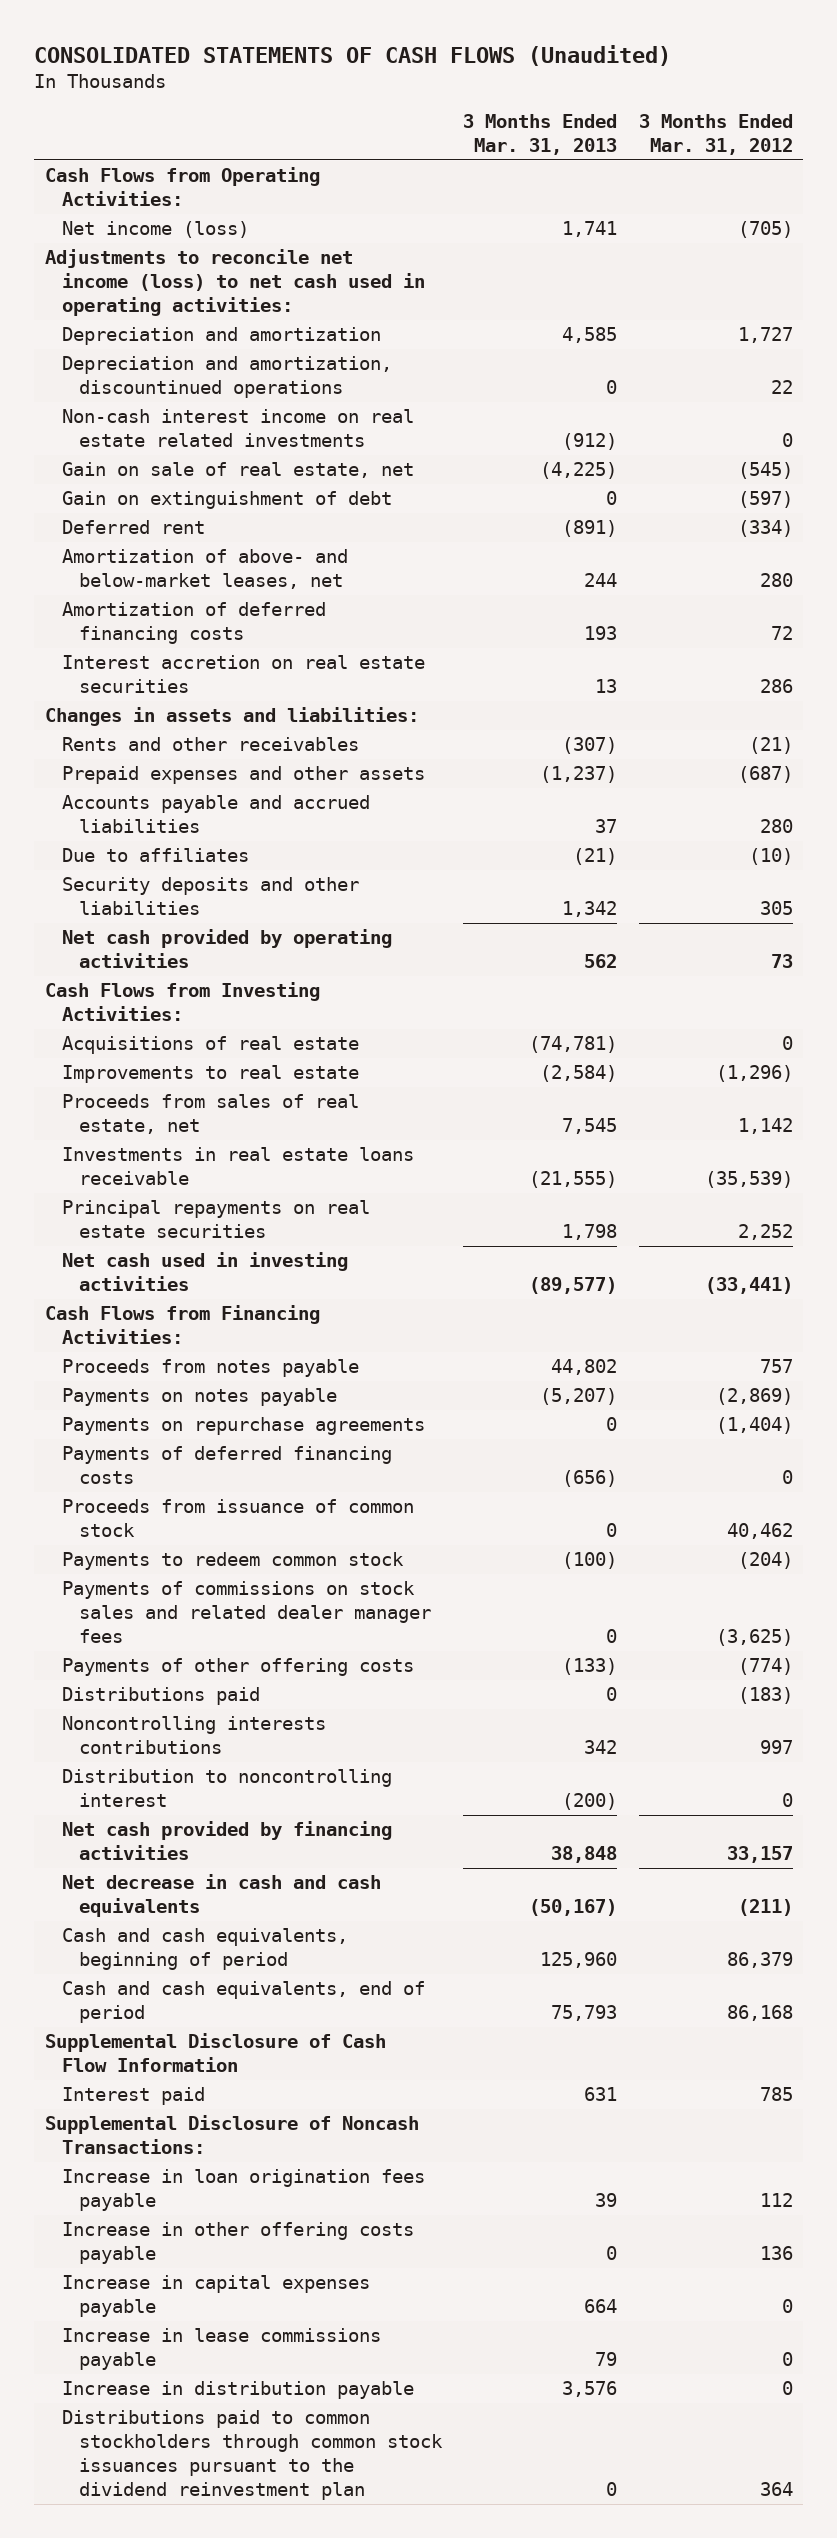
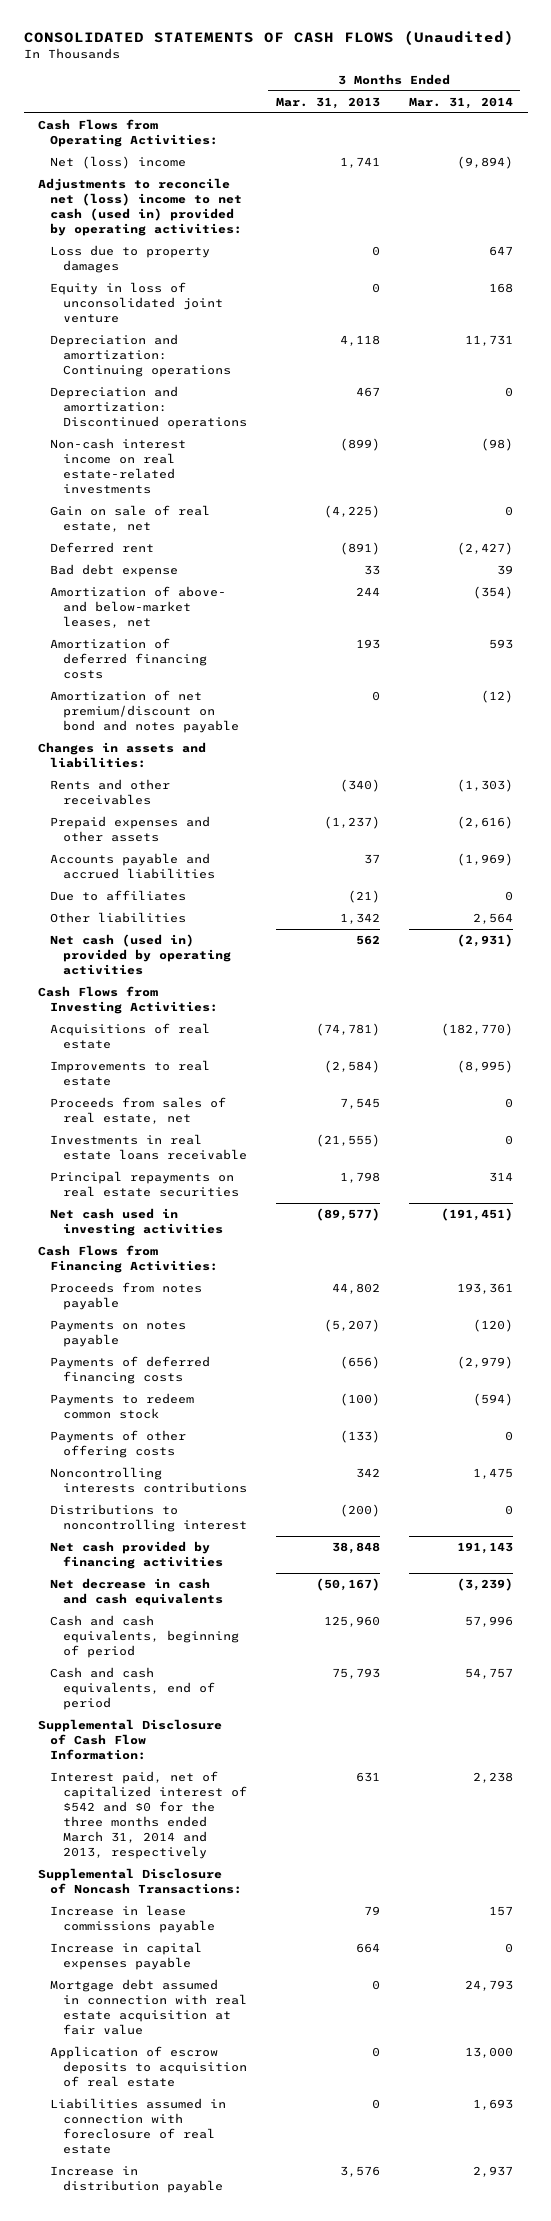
- | 3 Months Ended Mar. 31, 2013 | 3 Months Ended Mar. 31, 2012
+ | 3 Months Ended Mar. 31, 2013 | 3 Months Ended Mar. 31, 2014
- Net income (loss) | 1,741 | (705)
- Adjustments to reconcile net income (loss) to net cash used in operating activities:
- Depreciation and amortization | 4,585 | 1,727
- Depreciation and amortization, discountinued operations | 0 | 22
- Non-cash interest income on real estate related investments | (912) | 0
+ Net (loss) income | 1,741 | (9,894)
+ Adjustments to reconcile net (loss) income to net cash (used in) provided by operating activities:
+ Loss due to property damages | 0 | 647
+ Equity in loss of unconsolidated joint venture | 0 | 168
+ Depreciation and amortization: Continuing operations | 4,118 | 11,731
+ Depreciation and amortization: Discontinued operations | 467 | 0
+ Non-cash interest income on real estate-related investments | (899) | (98)
- Gain on extinguishment of debt | 0 | (597)
+ Bad debt expense | 33 | 39
- Interest accretion on real estate securities | 13 | 286
+ Amortization of net premium/discount on bond and notes payable | 0 | (12)
- Rents and other receivables | (307) | (21)
+ Rents and other receivables | (340) | (1,303)
- Security deposits and other liabilities | 1,342 | 305
- Net cash provided by operating activities | 562 | 73
+ Other liabilities | 1,342 | 2,564
+ Net cash (used in) provided by operating activities | 562 | (2,931)
- Payments on repurchase agreements | 0 | (1,404)
- Proceeds from issuance of common stock | 0 | 40,462
- Payments of commissions on stock sales and related dealer manager fees | 0 | (3,625)
- Distributions paid | 0 | (183)
- Distribution to noncontrolling interest | (200) | 0
+ Distributions to noncontrolling interest | (200) | 0
- Supplemental Disclosure of Cash Flow Information
- Interest paid | 631 | 785
+ Supplemental Disclosure of Cash Flow Information:
+ Interest paid, net of capitalized interest of $542 and $0 for the three months ended March 31, 2014 and 2013, respectively | 631 | 2,238
- Increase in loan origination fees payable | 39 | 112
- Increase in other offering costs payable | 0 | 136
moved down: Increase in capital expenses payable | 664 | 0
+ Mortgage debt assumed in connection with real estate acquisition at fair value | 0 | 24,793
+ Application of escrow deposits to acquisition of real estate | 0 | 13,000
+ Liabilities assumed in connection with foreclosure of real estate | 0 | 1,693
- Distributions paid to common stockholders through common stock issuances pursuant to the dividend reinvestment plan | 0 | 364

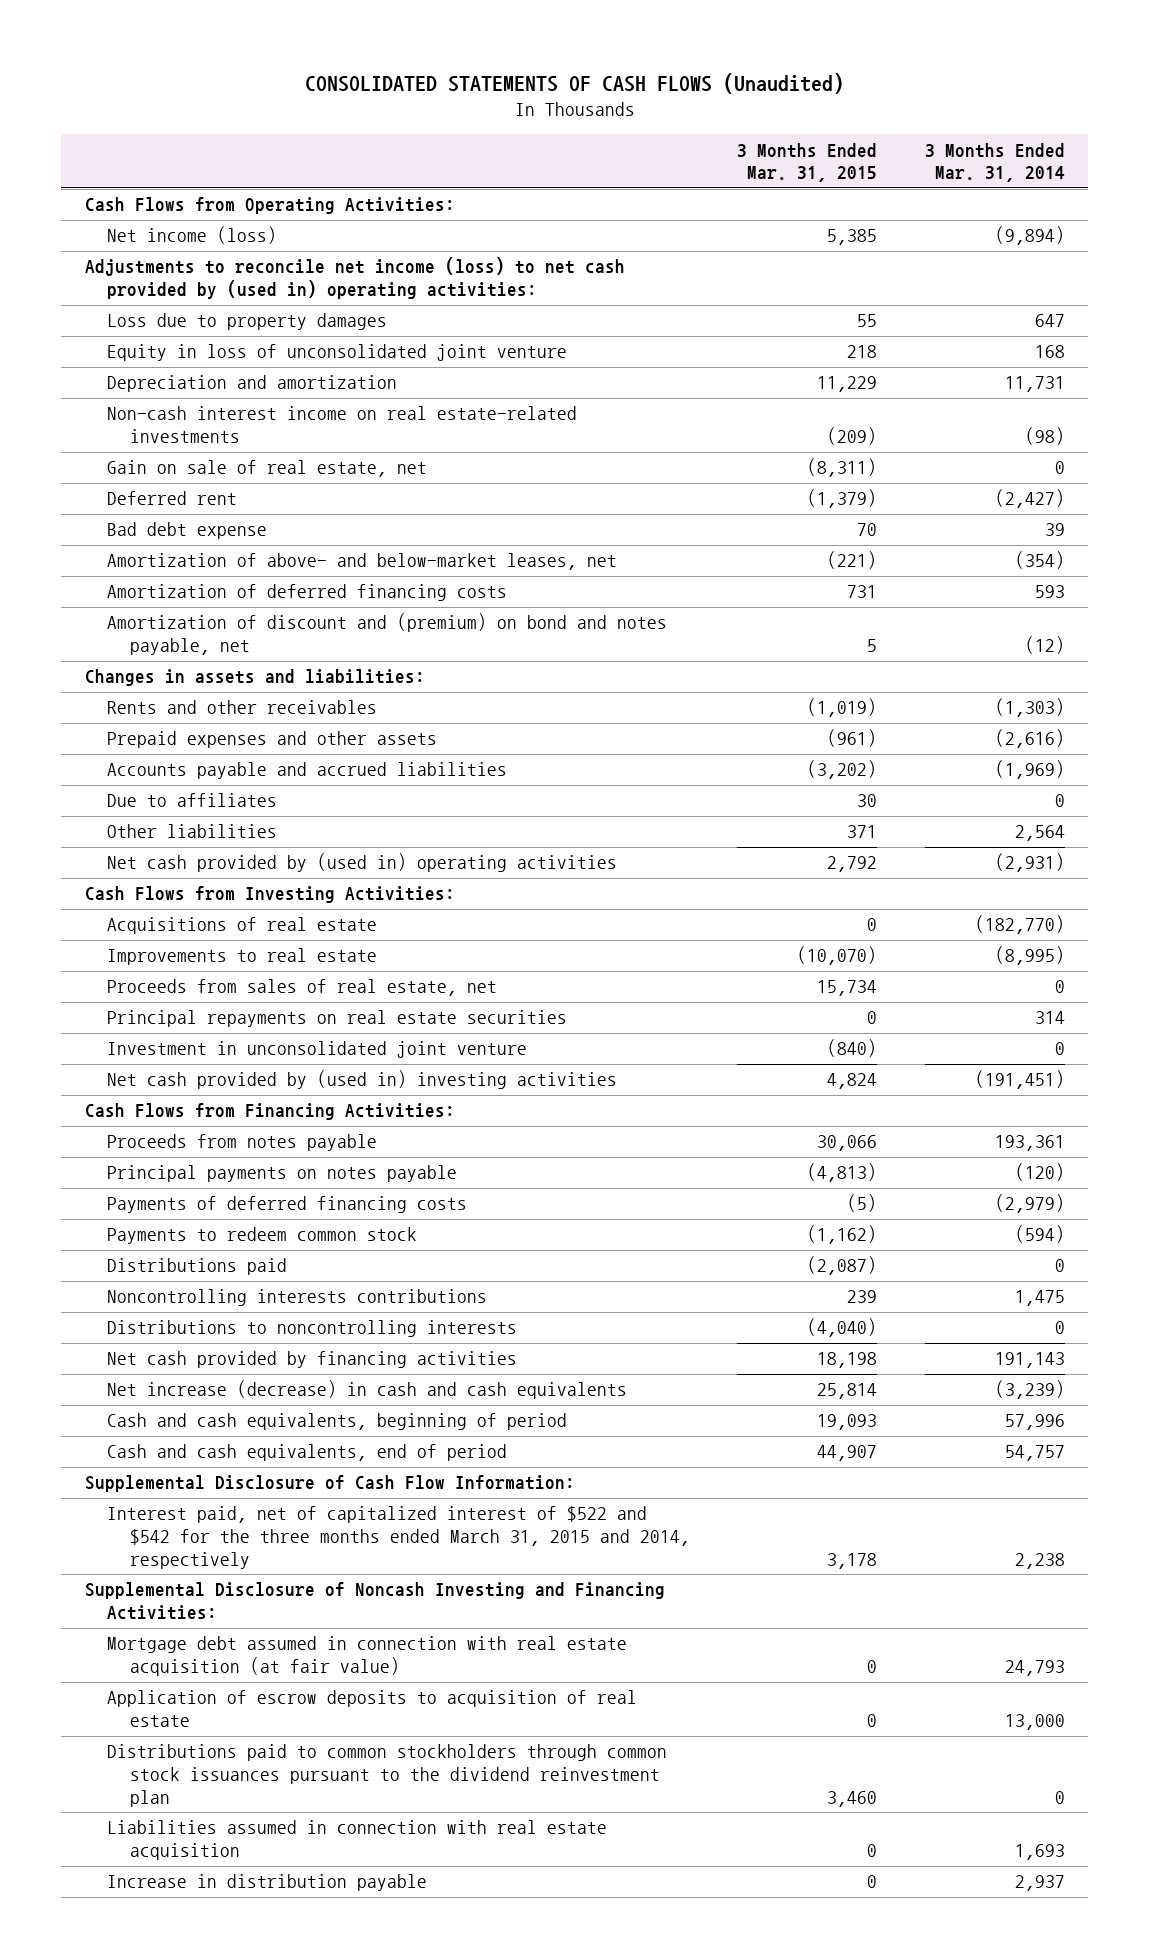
- | 3 Months Ended Mar. 31, 2013 | 3 Months Ended Mar. 31, 2014
+ | 3 Months Ended Mar. 31, 2015 | 3 Months Ended Mar. 31, 2014
- Net (loss) income | 1,741 | (9,894)
- Adjustments to reconcile net (loss) income to net cash (used in) provided by operating activities:
+ Net income (loss) | 5,385 | (9,894)
+ Adjustments to reconcile net income (loss) to net cash provided by (used in) operating activities:
- Depreciation and amortization: Continuing operations | 4,118 | 11,731
- Depreciation and amortization: Discontinued operations | 467 | 0
+ Depreciation and amortization | 11,229 | 11,731
- Amortization of net premium/discount on bond and notes payable | 0 | (12)
+ Amortization of discount and (premium) on bond and notes payable, net | 5 | (12)
- Net cash (used in) provided by operating activities | 562 | (2,931)
+ Net cash provided by (used in) operating activities | 2,792 | (2,931)
- Investments in real estate loans receivable | (21,555) | 0
- Net cash used in investing activities | (89,577) | (191,451)
+ Investment in unconsolidated joint venture | (840) | 0
+ Net cash provided by (used in) investing activities | 4,824 | (191,451)
- Payments on notes payable | (5,207) | (120)
+ Principal payments on notes payable | (4,813) | (120)
- Payments of other offering costs | (133) | 0
+ Distributions paid | (2,087) | 0
- Distributions to noncontrolling interest | (200) | 0
+ Distributions to noncontrolling interests | (4,040) | 0
- Net decrease in cash and cash equivalents | (50,167) | (3,239)
+ Net increase (decrease) in cash and cash equivalents | 25,814 | (3,239)
- Interest paid, net of capitalized interest of $542 and $0 for the three months ended March 31, 2014 and 2013, respectively | 631 | 2,238
- Supplemental Disclosure of Noncash Transactions:
- Increase in lease commissions payable | 79 | 157
- Increase in capital expenses payable | 664 | 0
- Mortgage debt assumed in connection with real estate acquisition at fair value | 0 | 24,793
+ Interest paid, net of capitalized interest of $522 and $542 for the three months ended March 31, 2015 and 2014, respectively | 3,178 | 2,238
+ Supplemental Disclosure of Noncash Investing and Financing Activities:
+ Mortgage debt assumed in connection with real estate acquisition (at fair value) | 0 | 24,793
- Liabilities assumed in connection with foreclosure of real estate | 0 | 1,693
+ Distributions paid to common stockholders through common stock issuances pursuant to the dividend reinvestment plan | 3,460 | 0
+ Liabilities assumed in connection with real estate acquisition | 0 | 1,693

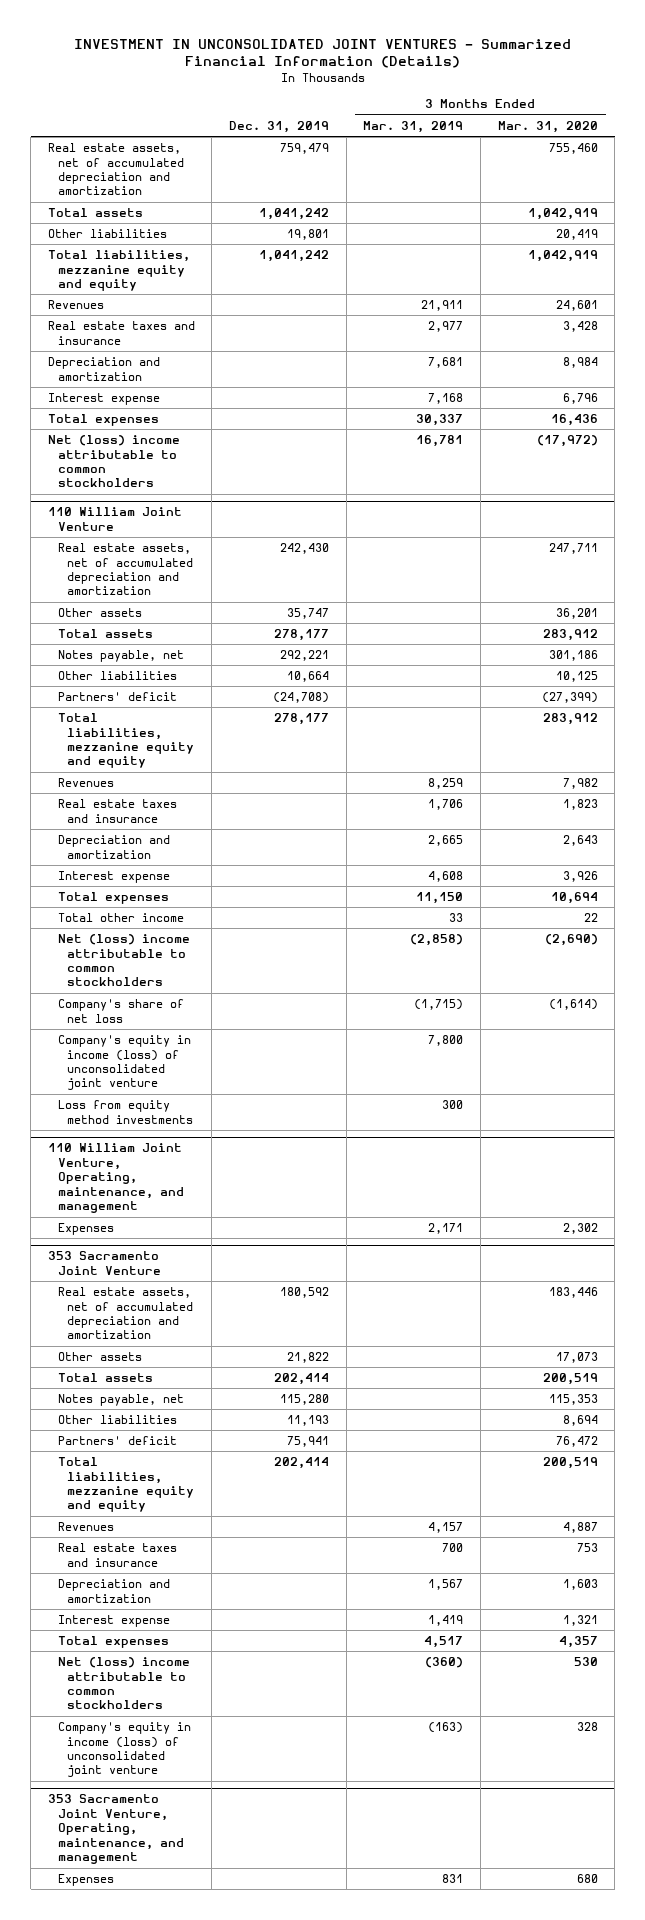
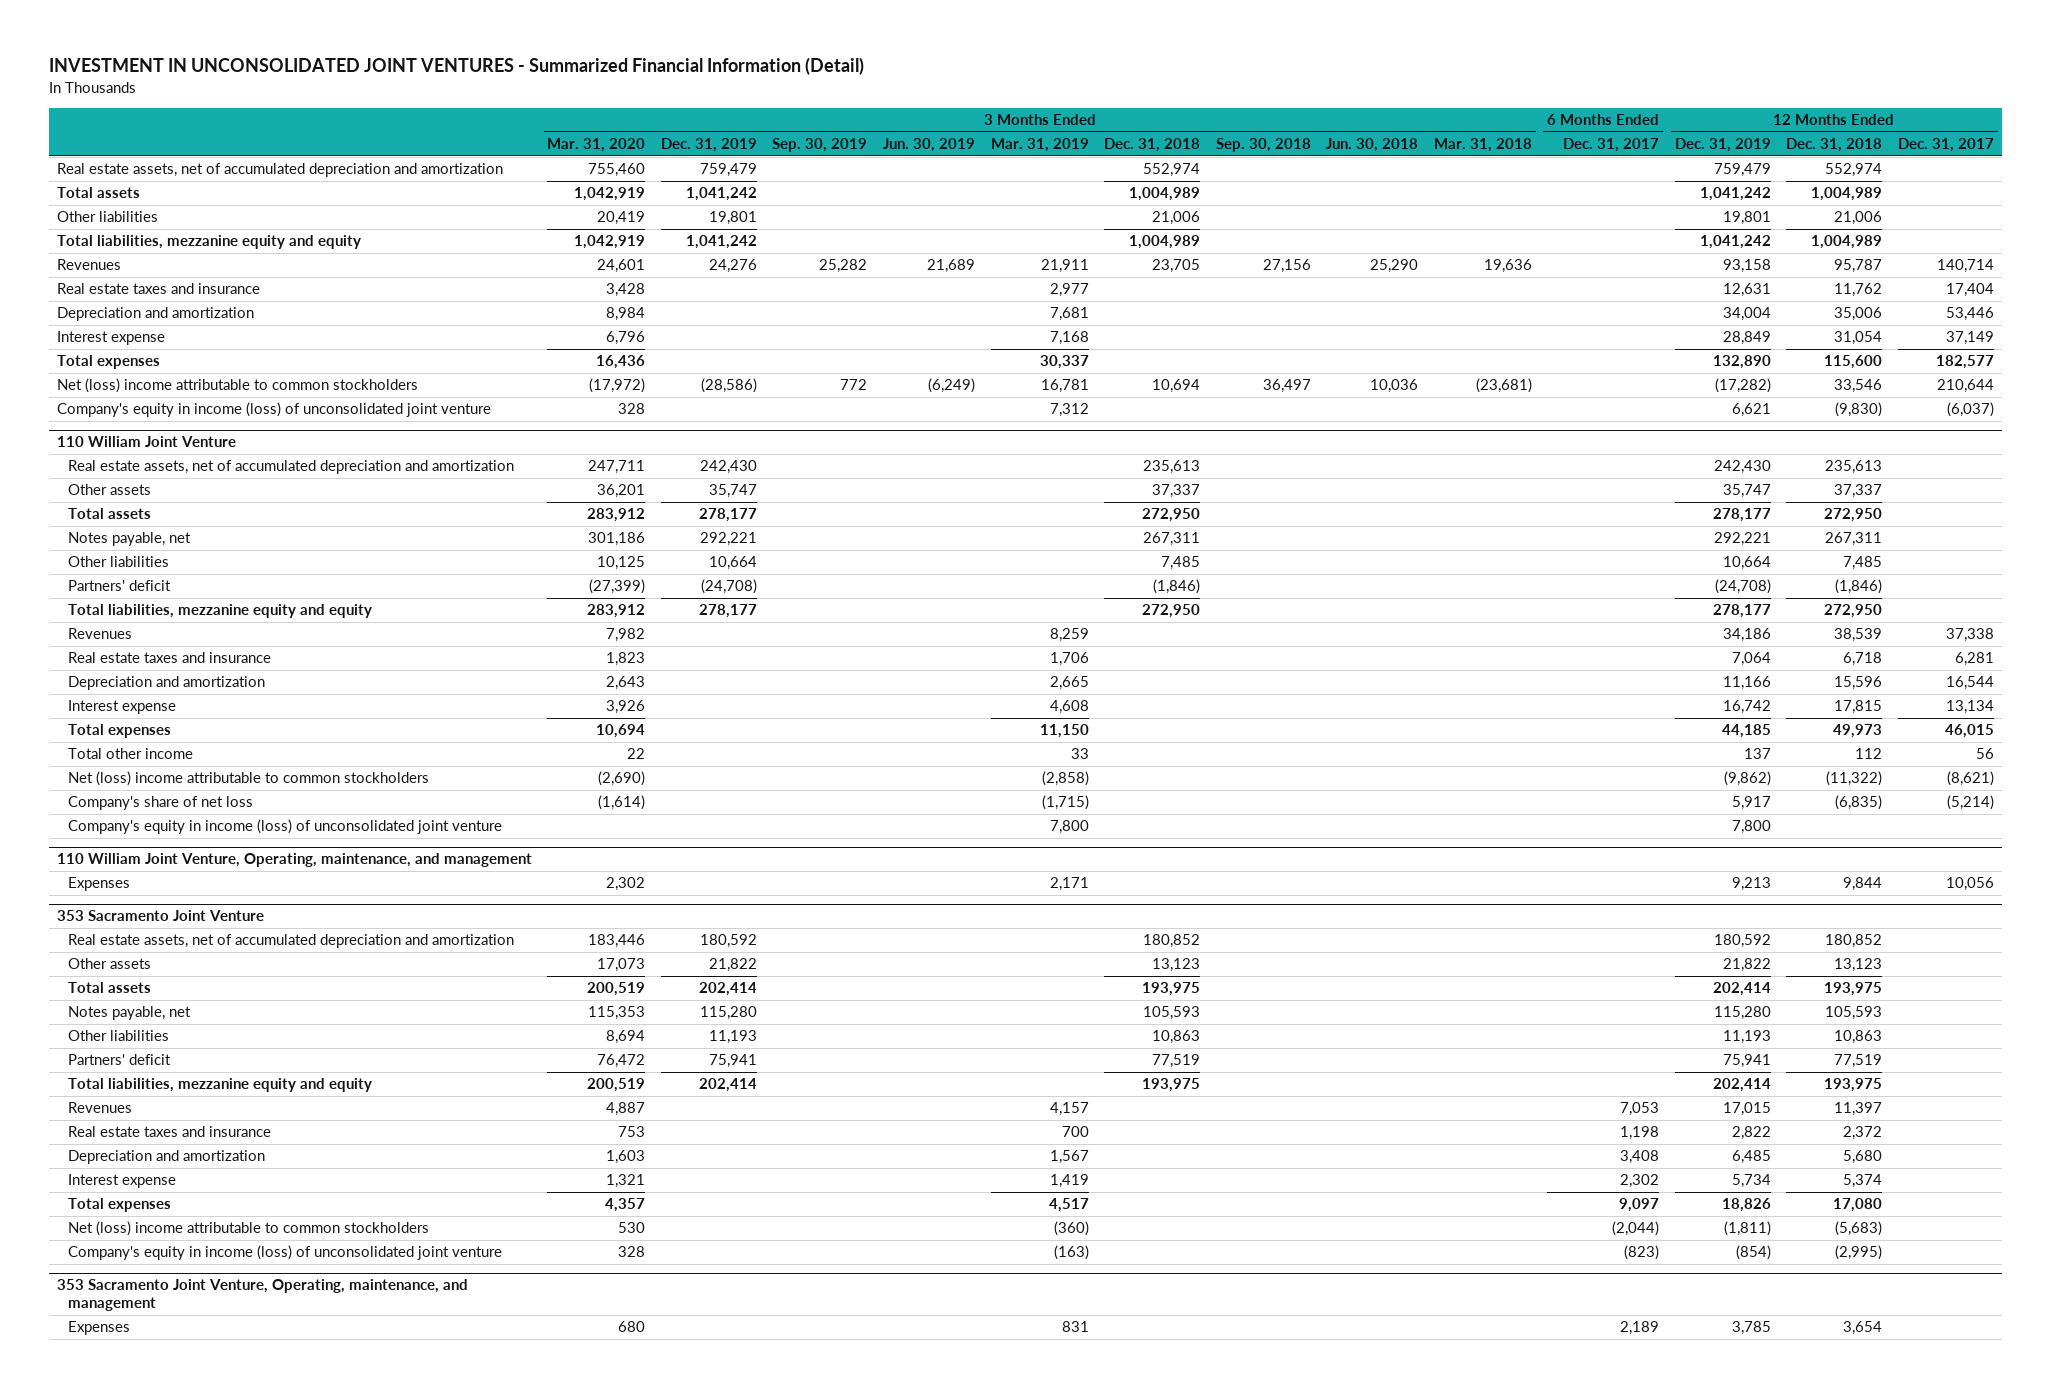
- INVESTMENT IN UNCONSOLIDATED JOINT VENTURES - Summarized Financial Information (Details)
+ INVESTMENT IN UNCONSOLIDATED JOINT VENTURES - Summarized Financial Information (Detail)
- | Dec. 31, 2019 | 3 Months Ended Mar. 31, 2019 | 3 Months Ended Mar. 31, 2020
+ | 3 Months Ended Mar. 31, 2020 | 3 Months Ended Dec. 31, 2019 | 3 Months Ended Sep. 30, 2019 | 3 Months Ended Jun. 30, 2019 | 3 Months Ended Mar. 31, 2019 | 3 Months Ended Dec. 31, 2018 | 3 Months Ended Sep. 30, 2018 | 3 Months Ended Jun. 30, 2018 | 3 Months Ended Mar. 31, 2018 | 6 Months Ended Dec. 31, 2017 | 12 Months Ended Dec. 31, 2019 | 12 Months Ended Dec. 31, 2018 | 12 Months Ended Dec. 31, 2017
+ Company's equity in income (loss) of unconsolidated joint venture | 328 | | | | 7,312 | | | | | | 6,621 | (9,830) | (6,037)
@ 110 William Joint Venture
- Loss from equity method investments | | 300 |

